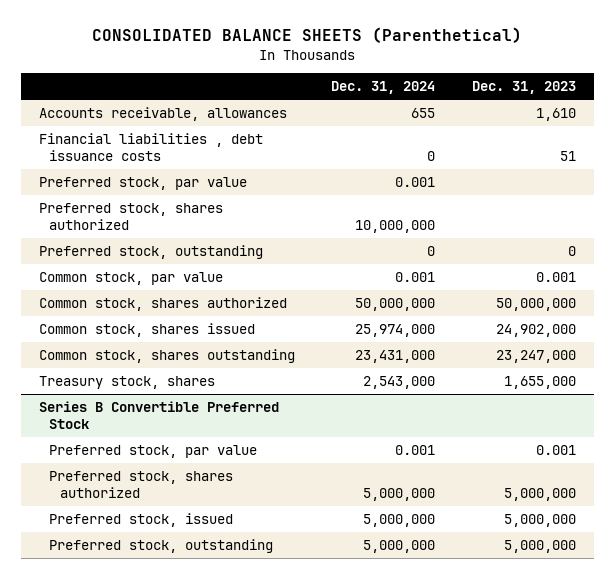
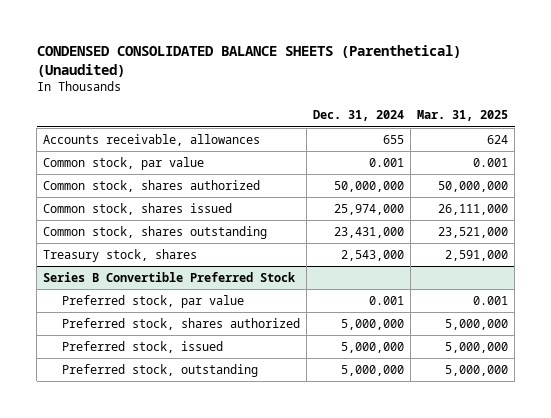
- CONSOLIDATED BALANCE SHEETS (Parenthetical)
+ CONDENSED CONSOLIDATED BALANCE SHEETS (Parenthetical) (Unaudited)
- | Dec. 31, 2024 | Dec. 31, 2023
+ | Dec. 31, 2024 | Mar. 31, 2025
- Financial liabilities , debt issuance costs | 0 | 51
- Preferred stock, par value | 0.001 |
- Preferred stock, shares authorized | 10,000,000 |
- Preferred stock, outstanding | 0 | 0

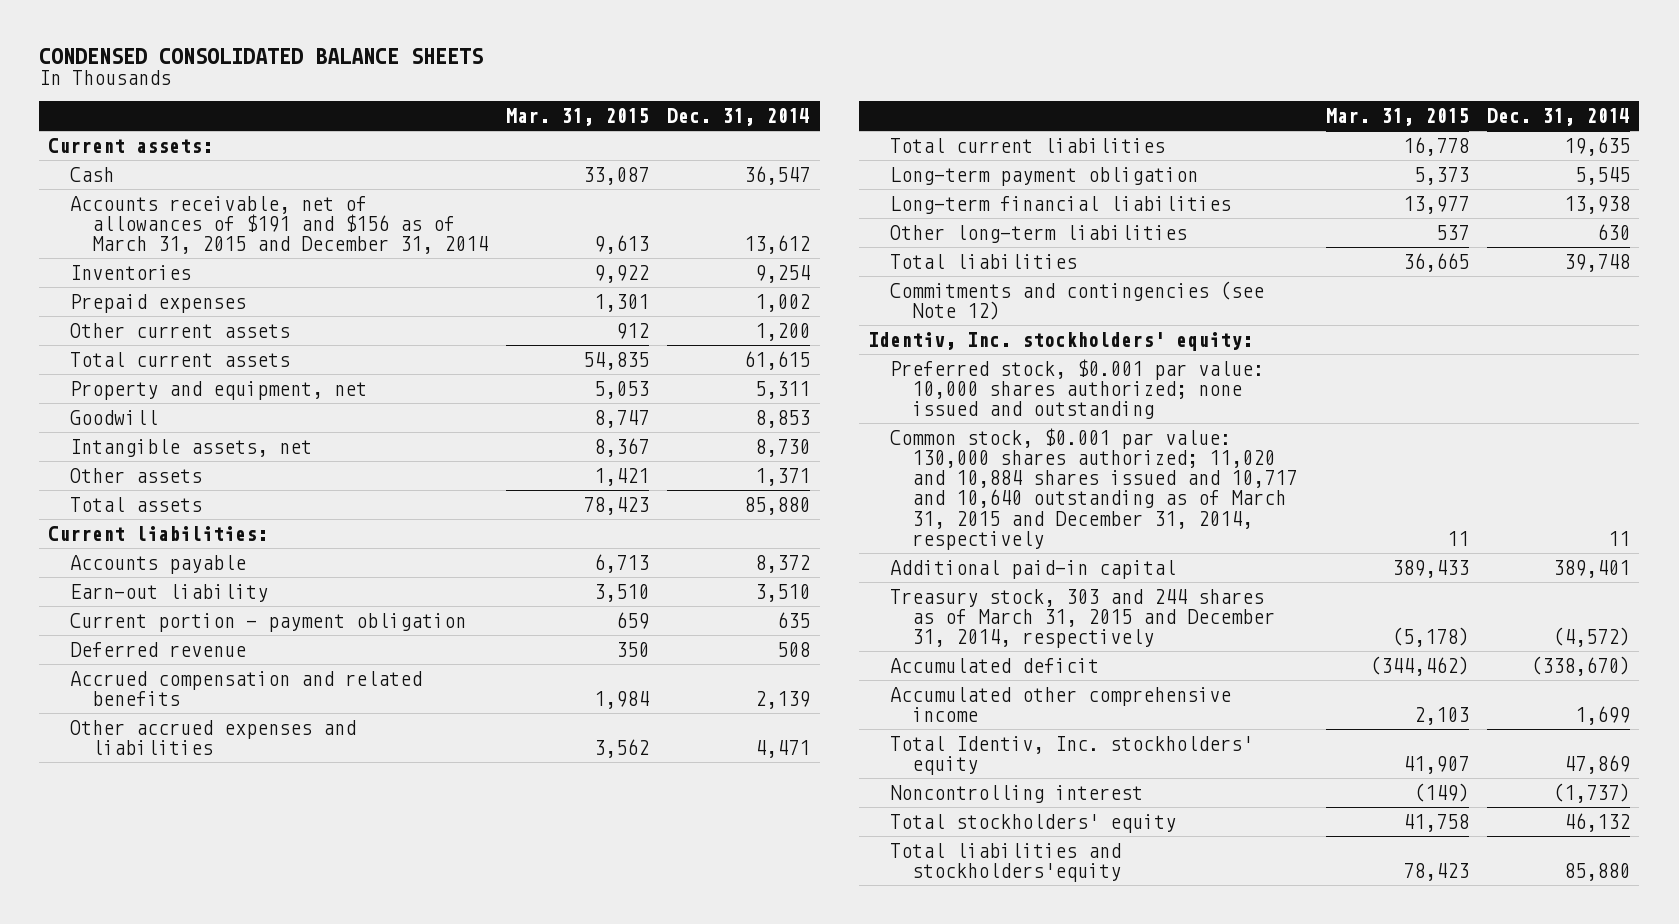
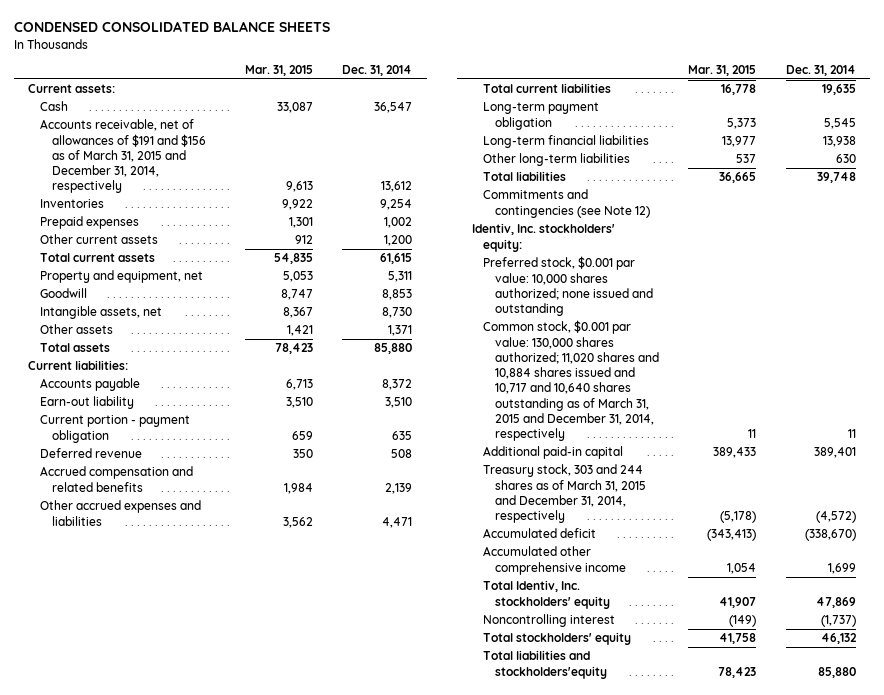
- Accounts receivable, net of allowances of $191 and $156 as of March 31, 2015 and December 31, 2014 | 9,613 | 13,612
+ Accounts receivable, net of allowances of $191 and $156 as of March 31, 2015 and December 31, 2014, respectively | 9,613 | 13,612
- Common stock, $0.001 par value: 130,000 shares authorized; 11,020 and 10,884 shares issued and 10,717 and 10,640 outstanding as of March 31, 2015 and December 31, 2014, respectively | 11 | 11
+ Common stock, $0.001 par value: 130,000 shares authorized; 11,020 shares and 10,884 shares issued and 10,717 and 10,640 shares outstanding as of March 31, 2015 and December 31, 2014, respectively | 11 | 11
- Accumulated deficit | (344,462) | (338,670)
- Accumulated other comprehensive income | 2,103 | 1,699
+ Accumulated deficit | (343,413) | (338,670)
+ Accumulated other comprehensive income | 1,054 | 1,699

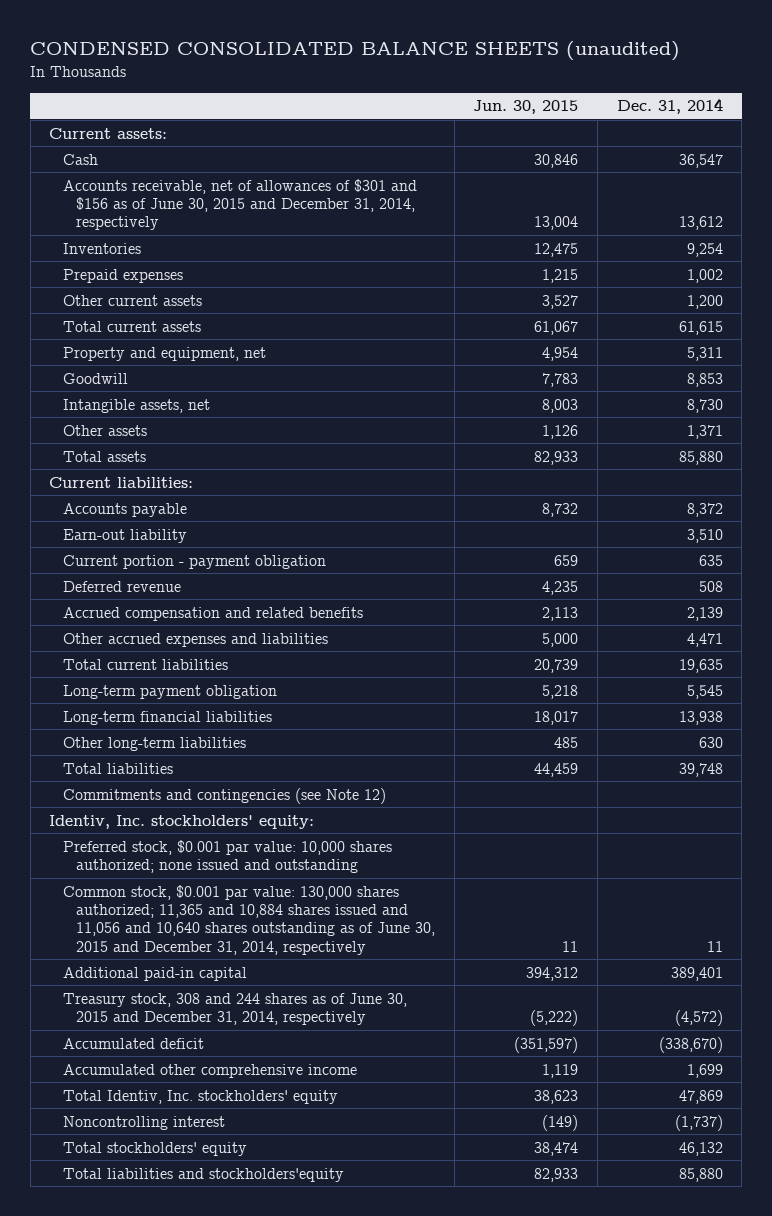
- CONDENSED CONSOLIDATED BALANCE SHEETS
+ CONDENSED CONSOLIDATED BALANCE SHEETS (unaudited)
- | Mar. 31, 2015 | Dec. 31, 2014
+ | Jun. 30, 2015 | Dec. 31, 2014
- Accounts receivable, net of allowances of $191 and $156 as of March 31, 2015 and December 31, 2014, respectively | 9,613 | 13,612
+ Accounts receivable, net of allowances of $301 and $156 as of June 30, 2015 and December 31, 2014, respectively | 13,004 | 13,612
- Common stock, $0.001 par value: 130,000 shares authorized; 11,020 shares and 10,884 shares issued and 10,717 and 10,640 shares outstanding as of March 31, 2015 and December 31, 2014, respectively | 11 | 11
+ Common stock, $0.001 par value: 130,000 shares authorized; 11,365 and 10,884 shares issued and 11,056 and 10,640 shares outstanding as of June 30, 2015 and December 31, 2014, respectively | 11 | 11
- Treasury stock, 303 and 244 shares as of March 31, 2015 and December 31, 2014, respectively | (5,178) | (4,572)
+ Treasury stock, 308 and 244 shares as of June 30, 2015 and December 31, 2014, respectively | (5,222) | (4,572)

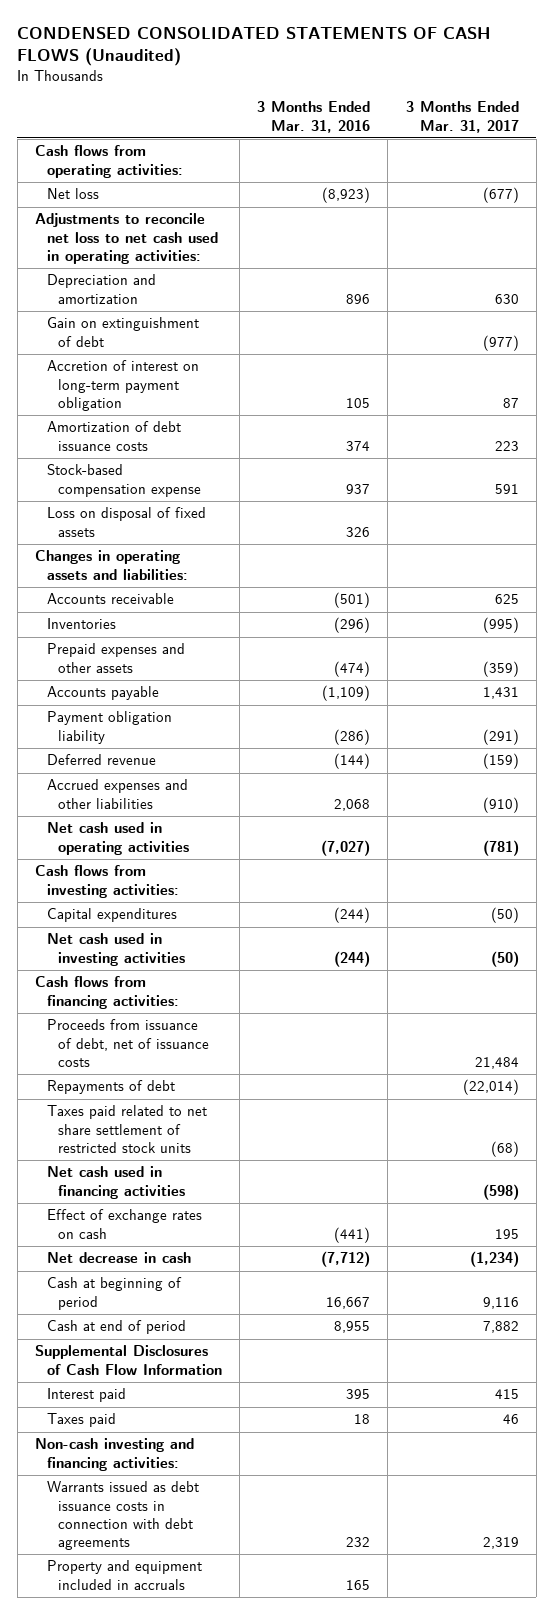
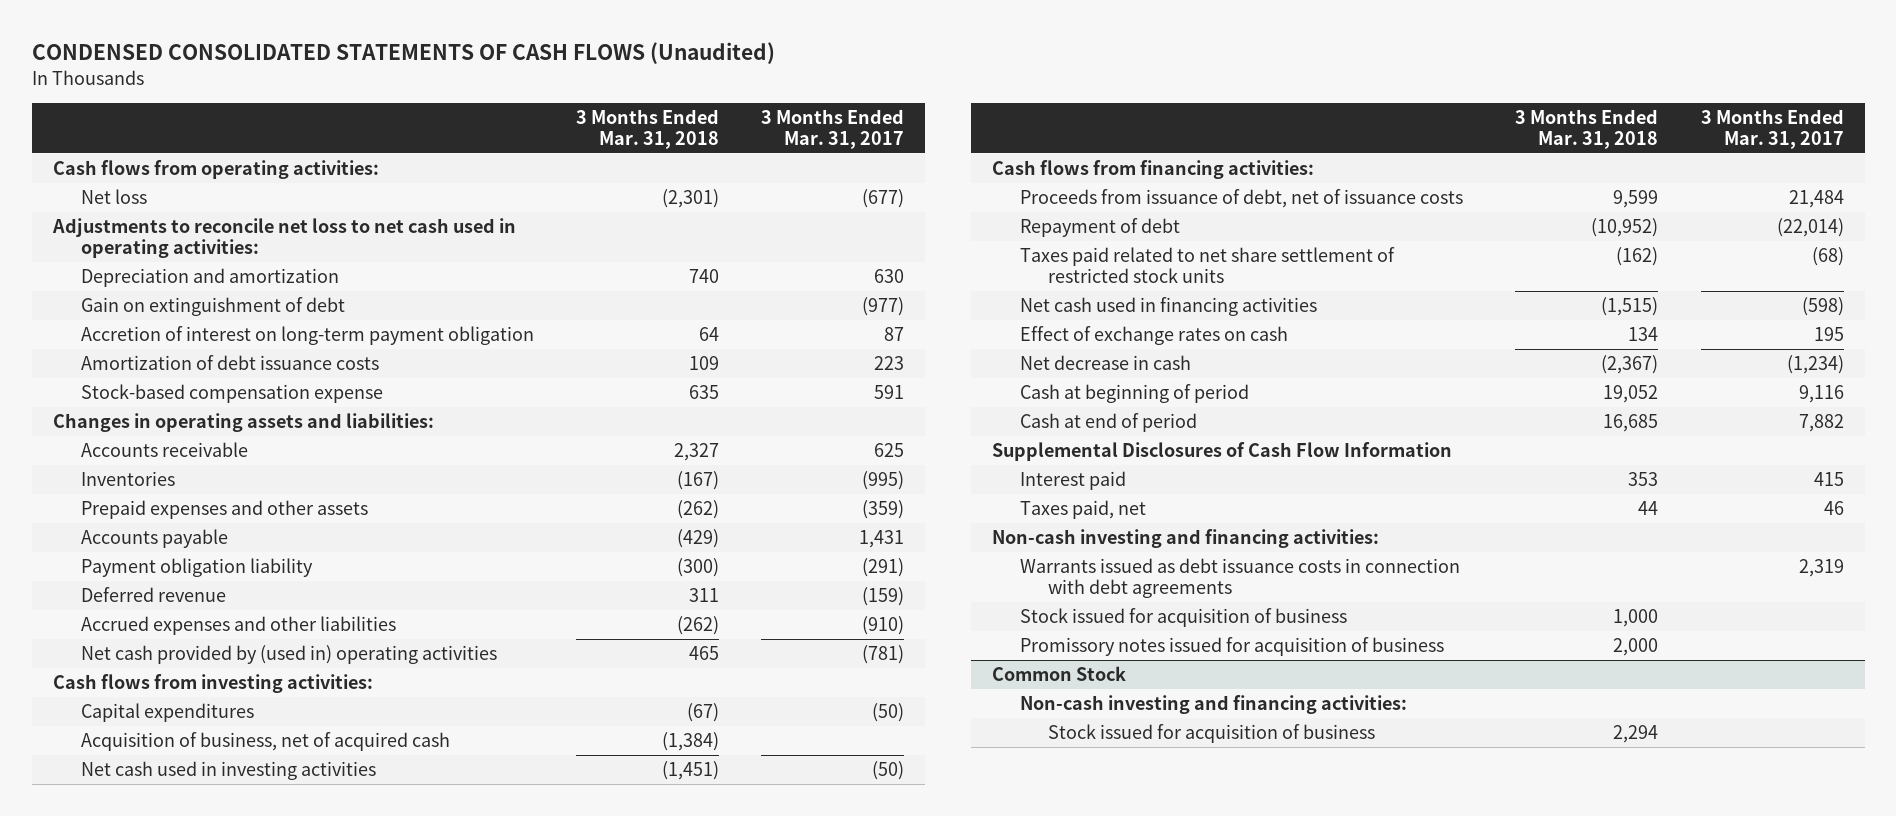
- | 3 Months Ended Mar. 31, 2016 | 3 Months Ended Mar. 31, 2017
+ | 3 Months Ended Mar. 31, 2018 | 3 Months Ended Mar. 31, 2017
- Loss on disposal of fixed assets | 326 |
- Net cash used in operating activities | (7,027) | (781)
+ Net cash provided by (used in) operating activities | 465 | (781)
+ Acquisition of business, net of acquired cash | (1,384) |
- Repayments of debt | | (22,014)
+ Repayment of debt | (10,952) | (22,014)
- Taxes paid | 18 | 46
+ Taxes paid, net | 44 | 46
- Property and equipment included in accruals | 165 |
+ Stock issued for acquisition of business | 1,000 |
+ Promissory notes issued for acquisition of business | 2,000 |
+ Common Stock
+ Non-cash investing and financing activities:
+ Stock issued for acquisition of business | 2,294 |

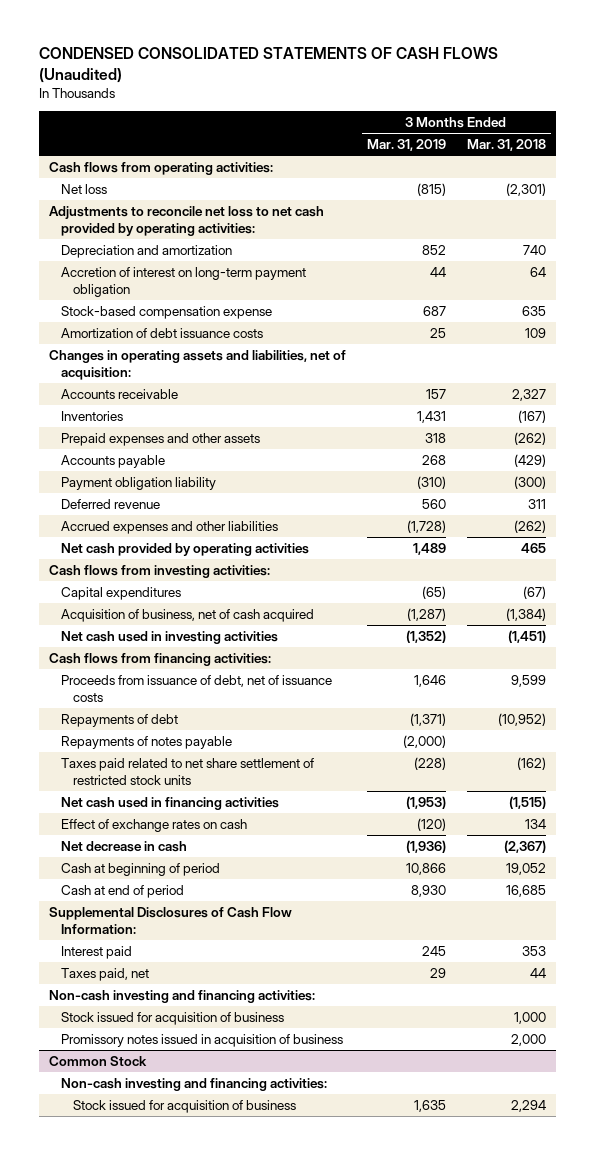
- | 3 Months Ended Mar. 31, 2018 | 3 Months Ended Mar. 31, 2017
+ | 3 Months Ended Mar. 31, 2019 | 3 Months Ended Mar. 31, 2018
- Adjustments to reconcile net loss to net cash used in operating activities:
+ Adjustments to reconcile net loss to net cash provided by operating activities:
- Gain on extinguishment of debt | | (977)
- Changes in operating assets and liabilities:
moved down: Amortization of debt issuance costs | 25 | 109
+ Changes in operating assets and liabilities, net of acquisition:
- Net cash provided by (used in) operating activities | 465 | (781)
+ Net cash provided by operating activities | 1,489 | 465
- Acquisition of business, net of acquired cash | (1,384) |
+ Acquisition of business, net of cash acquired | (1,287) | (1,384)
- Repayment of debt | (10,952) | (22,014)
+ Repayments of debt | (1,371) | (10,952)
+ Repayments of notes payable | (2,000) |
- Supplemental Disclosures of Cash Flow Information
+ Supplemental Disclosures of Cash Flow Information:
- Warrants issued as debt issuance costs in connection with debt agreements | | 2,319
- Promissory notes issued for acquisition of business | 2,000 |
+ Promissory notes issued in acquisition of business | | 2,000

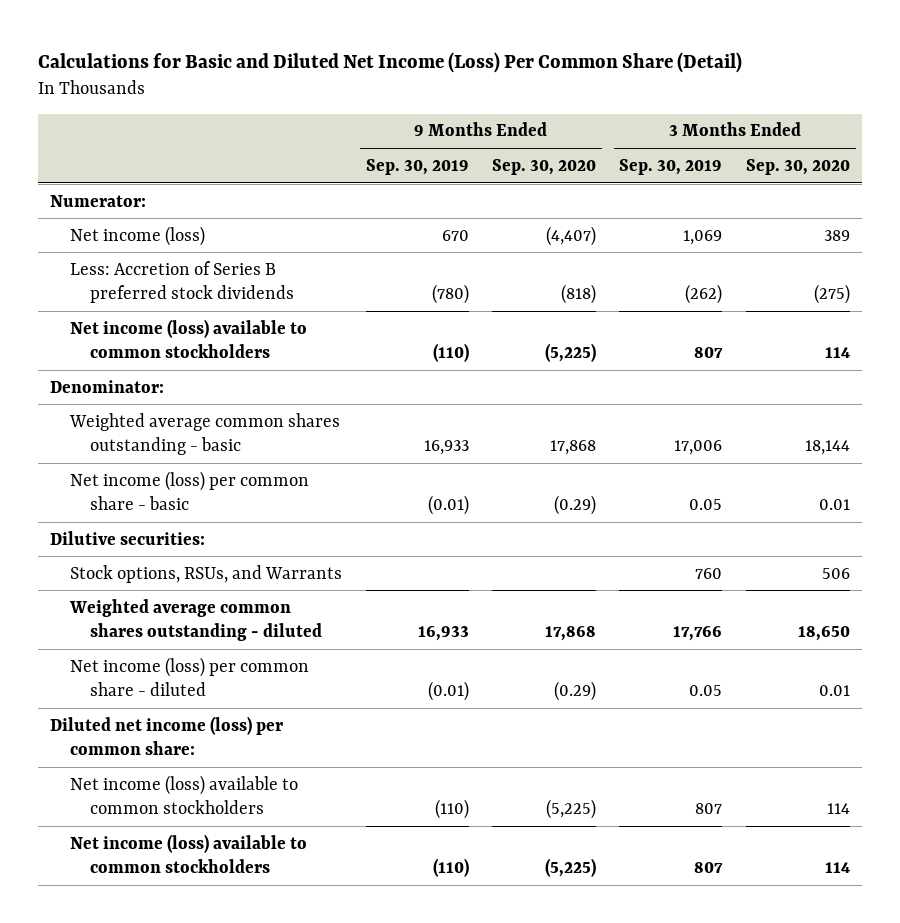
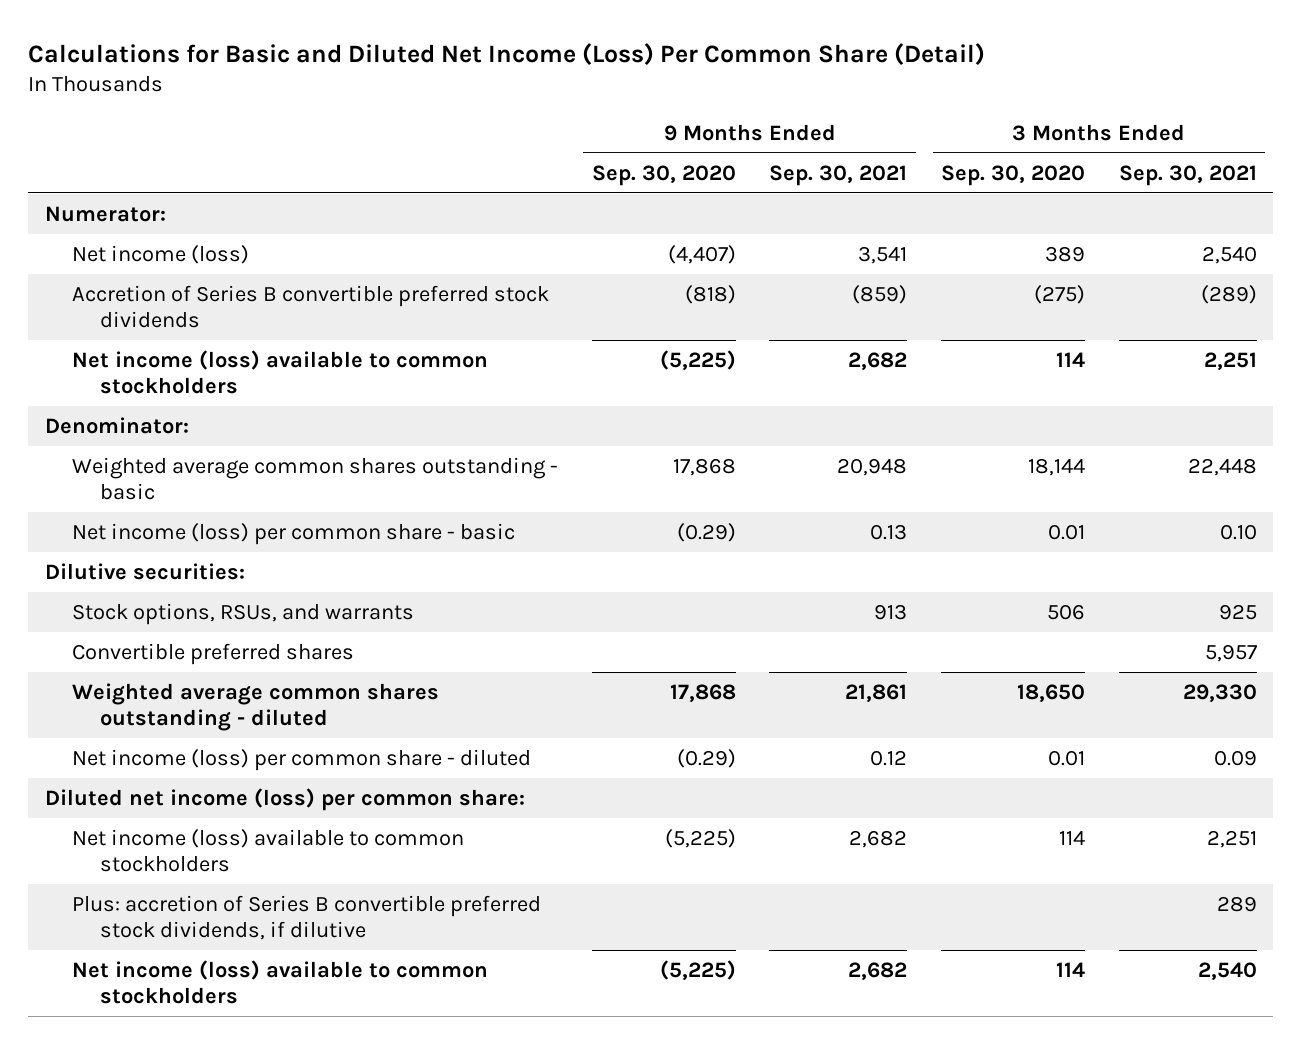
- | 9 Months Ended Sep. 30, 2019 | 9 Months Ended Sep. 30, 2020 | 3 Months Ended Sep. 30, 2019 | 3 Months Ended Sep. 30, 2020
+ | 9 Months Ended Sep. 30, 2020 | 9 Months Ended Sep. 30, 2021 | 3 Months Ended Sep. 30, 2020 | 3 Months Ended Sep. 30, 2021
- Less: Accretion of Series B preferred stock dividends | (780) | (818) | (262) | (275)
+ Accretion of Series B convertible preferred stock dividends | (818) | (859) | (275) | (289)
- Stock options, RSUs, and Warrants | | | 760 | 506
+ Stock options, RSUs, and warrants | | 913 | 506 | 925
+ Convertible preferred shares | | | | 5,957
+ Plus: accretion of Series B convertible preferred stock dividends, if dilutive | | | | 289

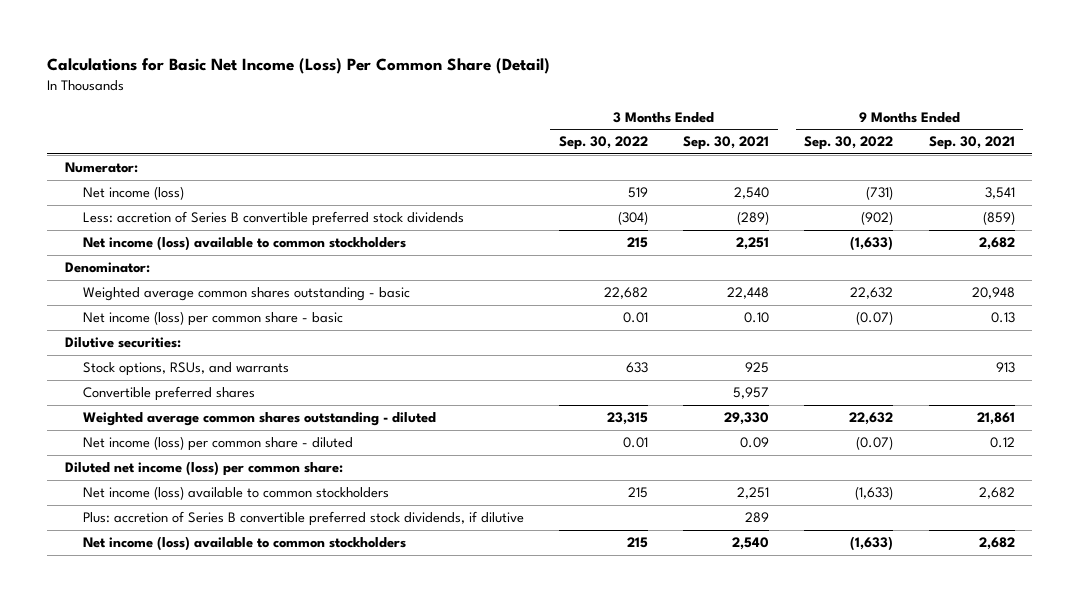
- Calculations for Basic and Diluted Net Income (Loss) Per Common Share (Detail)
+ Calculations for Basic Net Income (Loss) Per Common Share (Detail)
- | 9 Months Ended Sep. 30, 2020 | 9 Months Ended Sep. 30, 2021 | 3 Months Ended Sep. 30, 2020 | 3 Months Ended Sep. 30, 2021
+ | 3 Months Ended Sep. 30, 2022 | 3 Months Ended Sep. 30, 2021 | 9 Months Ended Sep. 30, 2022 | 9 Months Ended Sep. 30, 2021
- Accretion of Series B convertible preferred stock dividends | (818) | (859) | (275) | (289)
+ Less: accretion of Series B convertible preferred stock dividends | (304) | (289) | (902) | (859)

